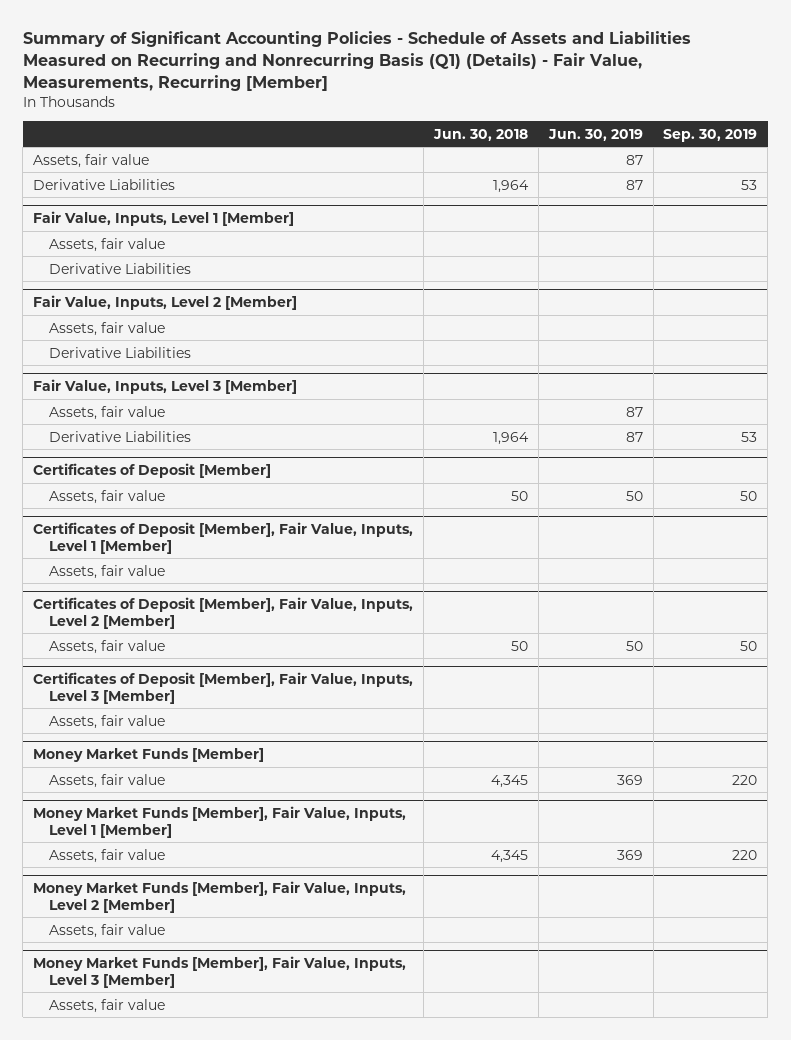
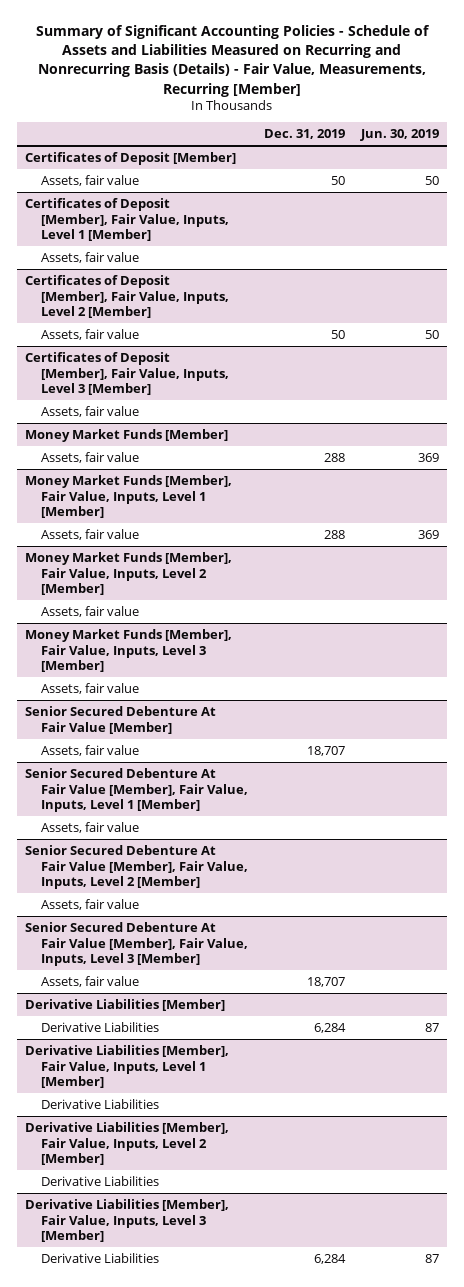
- Summary of Significant Accounting Policies - Schedule of Assets and Liabilities Measured on Recurring and Nonrecurring Basis (Q1) (Details) - Fair Value, Measurements, Recurring [Member]
+ Summary of Significant Accounting Policies - Schedule of Assets and Liabilities Measured on Recurring and Nonrecurring Basis (Details) - Fair Value, Measurements, Recurring [Member]
- | Jun. 30, 2018 | Jun. 30, 2019 | Sep. 30, 2019
+ | Dec. 31, 2019 | Jun. 30, 2019
- Assets, fair value | | 87 |
- Derivative Liabilities | 1,964 | 87 | 53
- Fair Value, Inputs, Level 1 [Member]
- Assets, fair value
- Derivative Liabilities
- Fair Value, Inputs, Level 2 [Member]
- Assets, fair value
- Derivative Liabilities
- Fair Value, Inputs, Level 3 [Member]
- Assets, fair value | | 87 |
- Derivative Liabilities | 1,964 | 87 | 53
+ Senior Secured Debenture At Fair Value [Member]
+ Assets, fair value | 18,707 |
+ Senior Secured Debenture At Fair Value [Member], Fair Value, Inputs, Level 1 [Member]
+ Assets, fair value
+ Senior Secured Debenture At Fair Value [Member], Fair Value, Inputs, Level 2 [Member]
+ Assets, fair value
+ Senior Secured Debenture At Fair Value [Member], Fair Value, Inputs, Level 3 [Member]
+ Assets, fair value | 18,707 |
+ Derivative Liabilities [Member]
+ Derivative Liabilities | 6,284 | 87
+ Derivative Liabilities [Member], Fair Value, Inputs, Level 1 [Member]
+ Derivative Liabilities
+ Derivative Liabilities [Member], Fair Value, Inputs, Level 2 [Member]
+ Derivative Liabilities
+ Derivative Liabilities [Member], Fair Value, Inputs, Level 3 [Member]
+ Derivative Liabilities | 6,284 | 87

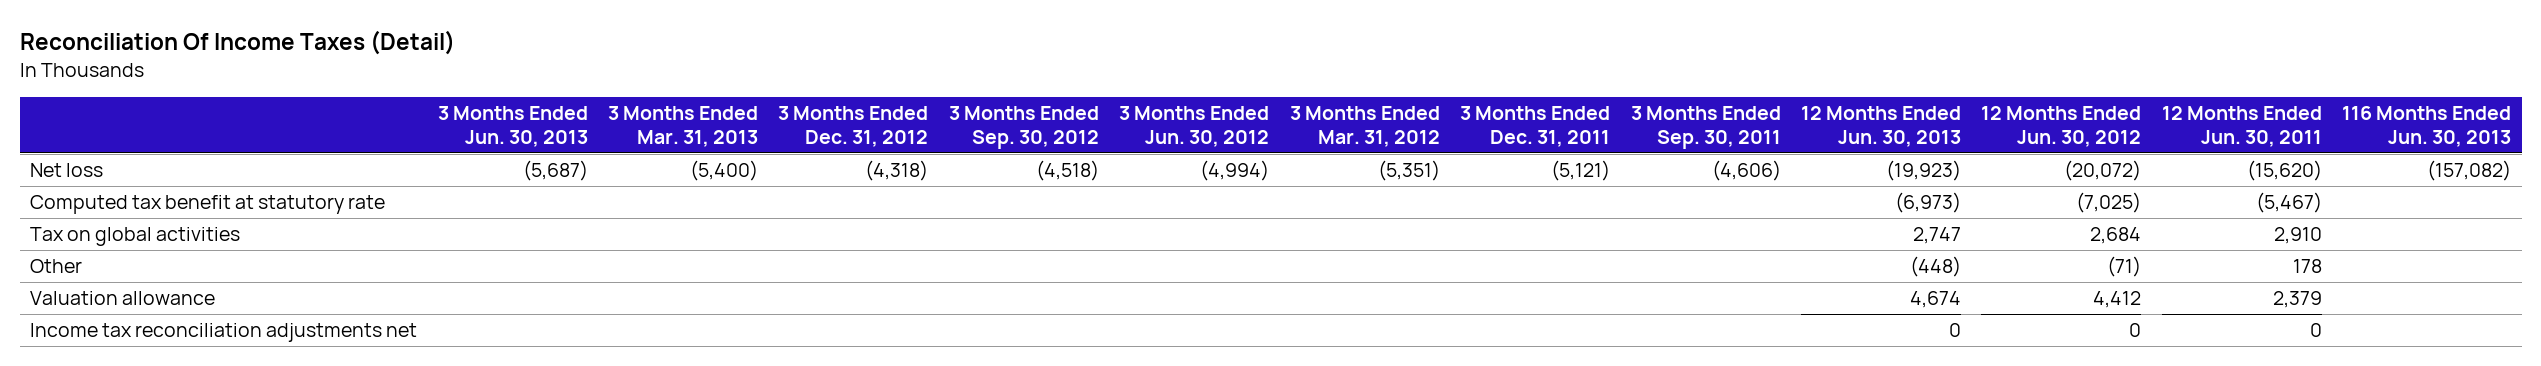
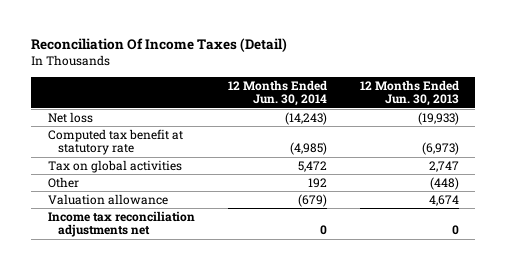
- | 3 Months Ended Jun. 30, 2013 | 3 Months Ended Mar. 31, 2013 | 3 Months Ended Dec. 31, 2012 | 3 Months Ended Sep. 30, 2012 | 3 Months Ended Jun. 30, 2012 | 3 Months Ended Mar. 31, 2012 | 3 Months Ended Dec. 31, 2011 | 3 Months Ended Sep. 30, 2011 | 12 Months Ended Jun. 30, 2013 | 12 Months Ended Jun. 30, 2012 | 12 Months Ended Jun. 30, 2011 | 116 Months Ended Jun. 30, 2013
+ | 12 Months Ended Jun. 30, 2014 | 12 Months Ended Jun. 30, 2013
- Net loss | (5,687) | (5,400) | (4,318) | (4,518) | (4,994) | (5,351) | (5,121) | (4,606) | (19,923) | (20,072) | (15,620) | (157,082)
+ Net loss | (14,243) | (19,933)

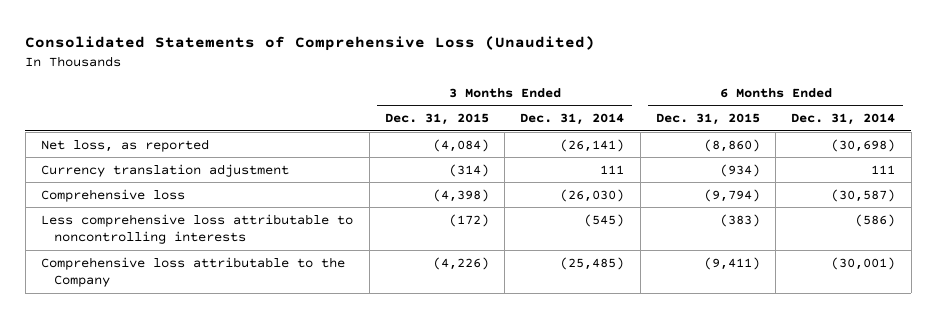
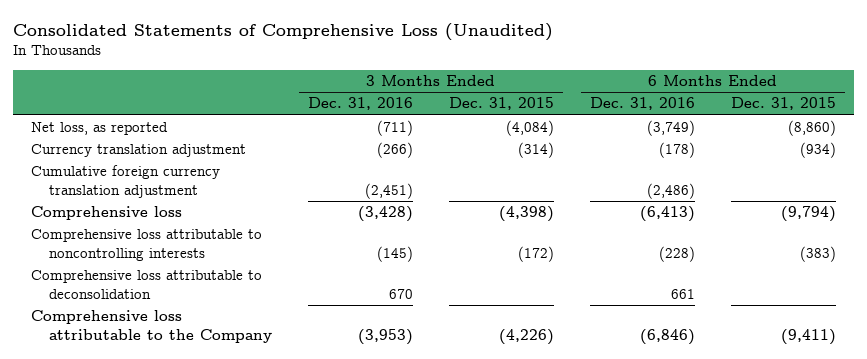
- | 3 Months Ended Dec. 31, 2015 | 3 Months Ended Dec. 31, 2014 | 6 Months Ended Dec. 31, 2015 | 6 Months Ended Dec. 31, 2014
+ | 3 Months Ended Dec. 31, 2016 | 3 Months Ended Dec. 31, 2015 | 6 Months Ended Dec. 31, 2016 | 6 Months Ended Dec. 31, 2015
+ Cumulative foreign currency translation adjustment | (2,451) | | (2,486) |
- Less comprehensive loss attributable to noncontrolling interests | (172) | (545) | (383) | (586)
+ Comprehensive loss attributable to noncontrolling interests | (145) | (172) | (228) | (383)
+ Comprehensive loss attributable to deconsolidation | 670 | | 661 |

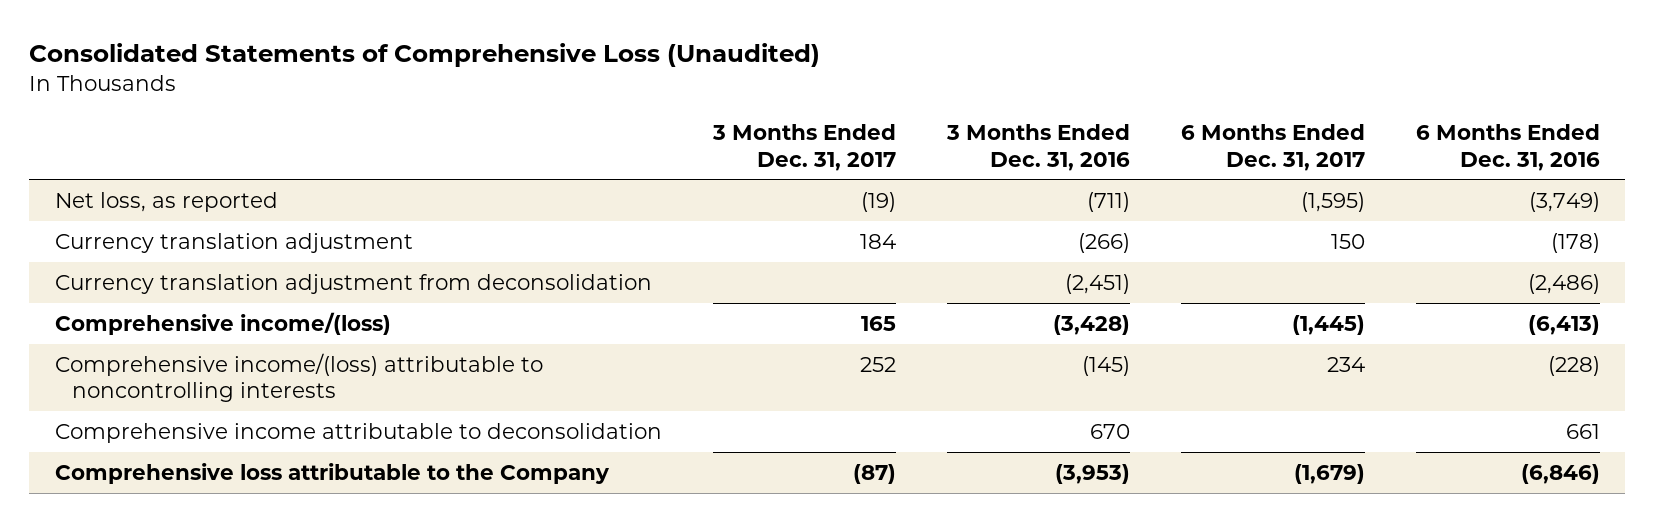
- | 3 Months Ended Dec. 31, 2016 | 3 Months Ended Dec. 31, 2015 | 6 Months Ended Dec. 31, 2016 | 6 Months Ended Dec. 31, 2015
+ | 3 Months Ended Dec. 31, 2017 | 3 Months Ended Dec. 31, 2016 | 6 Months Ended Dec. 31, 2017 | 6 Months Ended Dec. 31, 2016
- Cumulative foreign currency translation adjustment | (2,451) | | (2,486) |
- Comprehensive loss | (3,428) | (4,398) | (6,413) | (9,794)
- Comprehensive loss attributable to noncontrolling interests | (145) | (172) | (228) | (383)
- Comprehensive loss attributable to deconsolidation | 670 | | 661 |
+ Currency translation adjustment from deconsolidation | | (2,451) | | (2,486)
+ Comprehensive income/(loss) | 165 | (3,428) | (1,445) | (6,413)
+ Comprehensive income/(loss) attributable to noncontrolling interests | 252 | (145) | 234 | (228)
+ Comprehensive income attributable to deconsolidation | | 670 | | 661

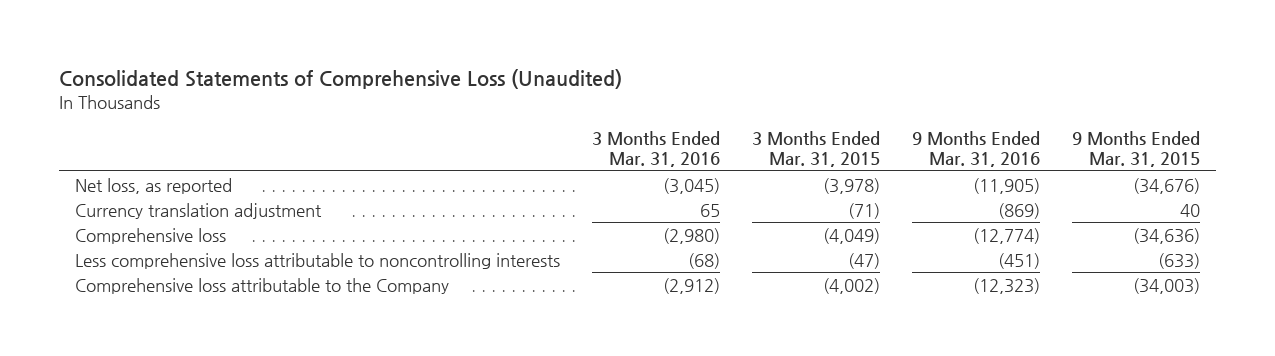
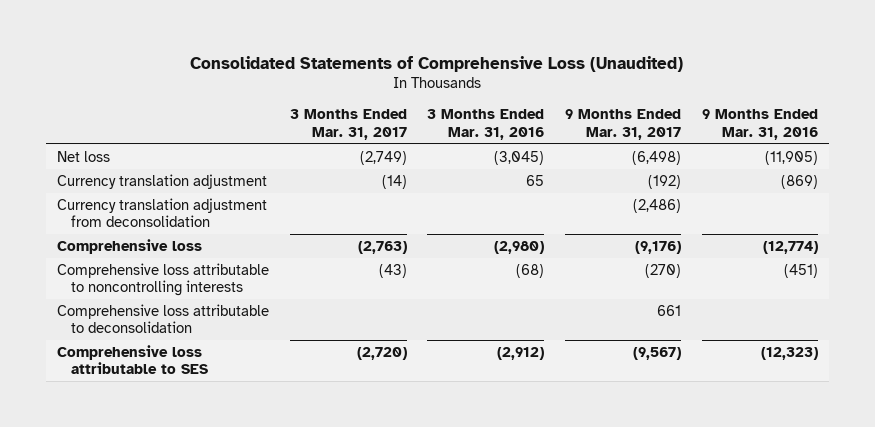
- | 3 Months Ended Mar. 31, 2016 | 3 Months Ended Mar. 31, 2015 | 9 Months Ended Mar. 31, 2016 | 9 Months Ended Mar. 31, 2015
+ | 3 Months Ended Mar. 31, 2017 | 3 Months Ended Mar. 31, 2016 | 9 Months Ended Mar. 31, 2017 | 9 Months Ended Mar. 31, 2016
- Net loss, as reported | (3,045) | (3,978) | (11,905) | (34,676)
+ Net loss | (2,749) | (3,045) | (6,498) | (11,905)
+ Currency translation adjustment from deconsolidation | | | (2,486) |
- Less comprehensive loss attributable to noncontrolling interests | (68) | (47) | (451) | (633)
- Comprehensive loss attributable to the Company | (2,912) | (4,002) | (12,323) | (34,003)
+ Comprehensive loss attributable to noncontrolling interests | (43) | (68) | (270) | (451)
+ Comprehensive loss attributable to deconsolidation | | | 661 |
+ Comprehensive loss attributable to SES | (2,720) | (2,912) | (9,567) | (12,323)

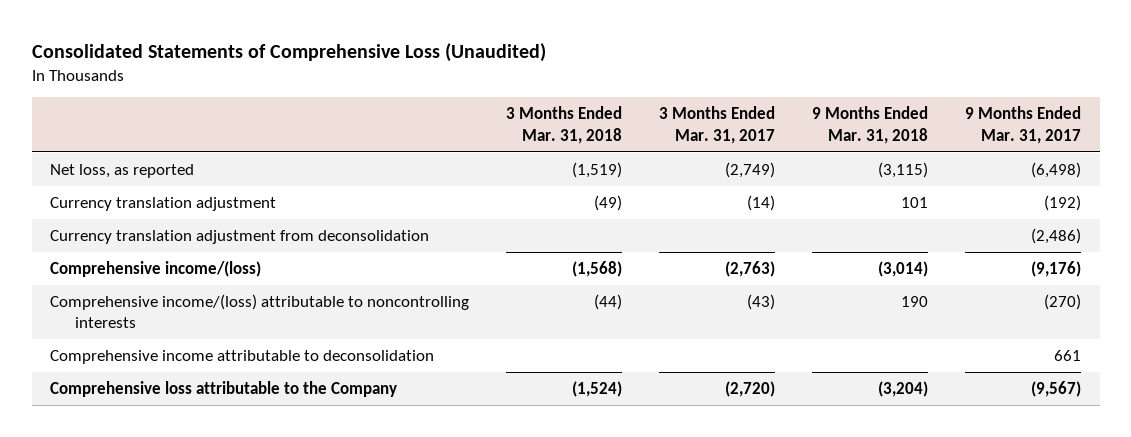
- | 3 Months Ended Mar. 31, 2017 | 3 Months Ended Mar. 31, 2016 | 9 Months Ended Mar. 31, 2017 | 9 Months Ended Mar. 31, 2016
+ | 3 Months Ended Mar. 31, 2018 | 3 Months Ended Mar. 31, 2017 | 9 Months Ended Mar. 31, 2018 | 9 Months Ended Mar. 31, 2017
- Net loss | (2,749) | (3,045) | (6,498) | (11,905)
+ Net loss, as reported | (1,519) | (2,749) | (3,115) | (6,498)
- Comprehensive loss | (2,763) | (2,980) | (9,176) | (12,774)
- Comprehensive loss attributable to noncontrolling interests | (43) | (68) | (270) | (451)
- Comprehensive loss attributable to deconsolidation | | | 661 |
- Comprehensive loss attributable to SES | (2,720) | (2,912) | (9,567) | (12,323)
+ Comprehensive income/(loss) | (1,568) | (2,763) | (3,014) | (9,176)
+ Comprehensive income/(loss) attributable to noncontrolling interests | (44) | (43) | 190 | (270)
+ Comprehensive income attributable to deconsolidation | | | | 661
+ Comprehensive loss attributable to the Company | (1,524) | (2,720) | (3,204) | (9,567)

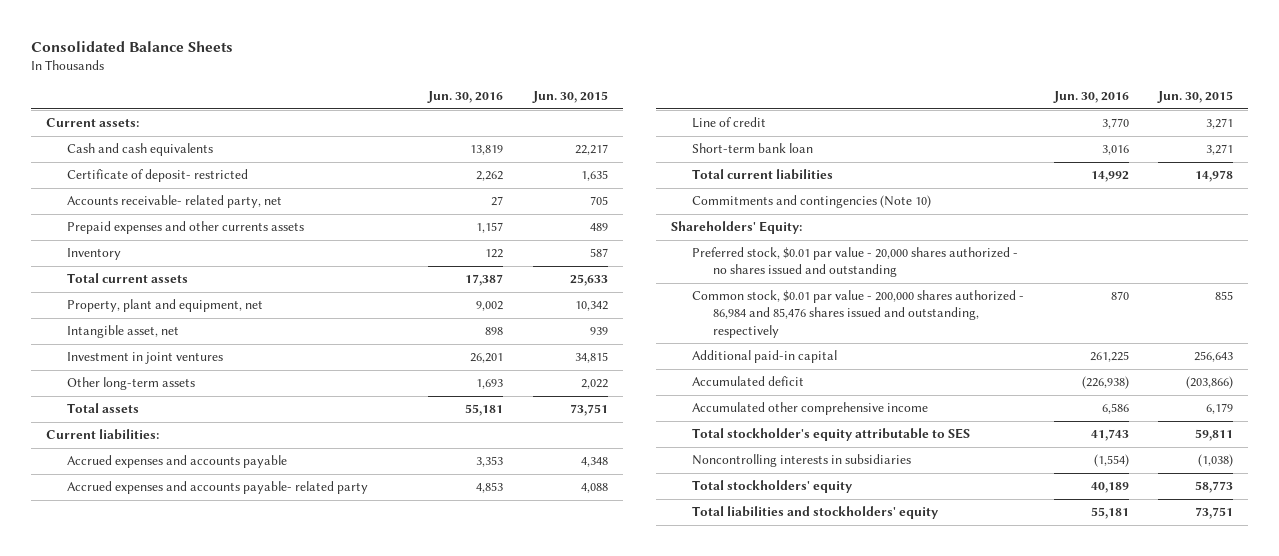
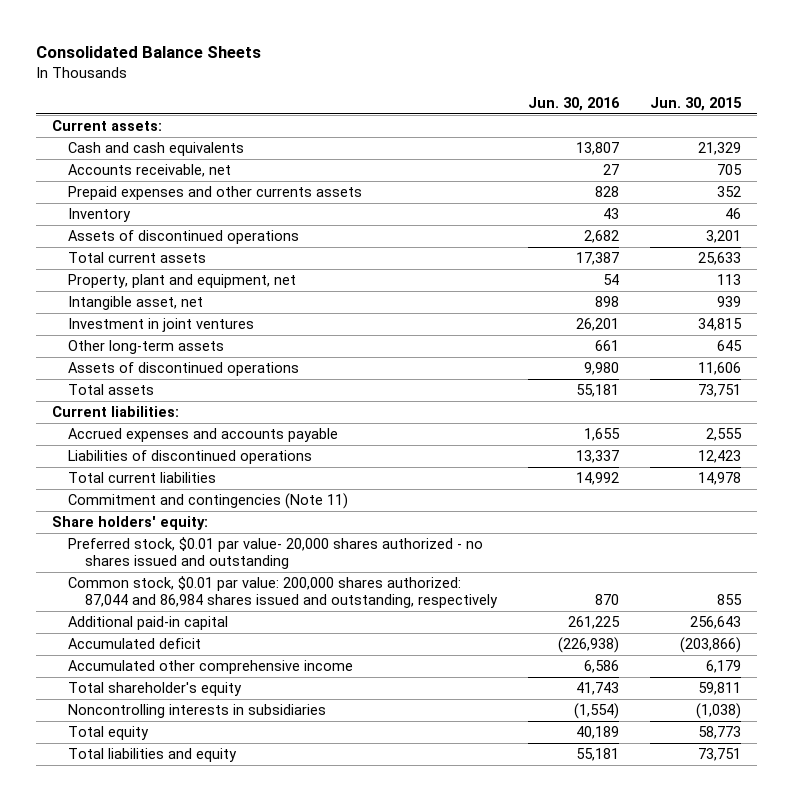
- Cash and cash equivalents | 13,819 | 22,217
- Certificate of deposit- restricted | 2,262 | 1,635
- Accounts receivable- related party, net | 27 | 705
- Prepaid expenses and other currents assets | 1,157 | 489
- Inventory | 122 | 587
+ Cash and cash equivalents | 13,807 | 21,329
+ Accounts receivable, net | 27 | 705
+ Prepaid expenses and other currents assets | 828 | 352
+ Inventory | 43 | 46
+ Assets of discontinued operations | 2,682 | 3,201
- Property, plant and equipment, net | 9,002 | 10,342
+ Property, plant and equipment, net | 54 | 113
- Other long-term assets | 1,693 | 2,022
+ Other long-term assets | 661 | 645
+ Assets of discontinued operations | 9,980 | 11,606
- Accrued expenses and accounts payable | 3,353 | 4,348
- Accrued expenses and accounts payable- related party | 4,853 | 4,088
- Line of credit | 3,770 | 3,271
- Short-term bank loan | 3,016 | 3,271
+ Accrued expenses and accounts payable | 1,655 | 2,555
+ Liabilities of discontinued operations | 13,337 | 12,423
- Commitments and contingencies (Note 10)
- Shareholders' Equity:
- Preferred stock, $0.01 par value - 20,000 shares authorized - no shares issued and outstanding
- Common stock, $0.01 par value - 200,000 shares authorized - 86,984 and 85,476 shares issued and outstanding, respectively | 870 | 855
+ Commitment and contingencies (Note 11)
+ Share holders' equity:
+ Preferred stock, $0.01 par value- 20,000 shares authorized - no shares issued and outstanding
+ Common stock, $0.01 par value: 200,000 shares authorized: 87,044 and 86,984 shares issued and outstanding, respectively | 870 | 855
- Total stockholder's equity attributable to SES | 41,743 | 59,811
+ Total shareholder's equity | 41,743 | 59,811
- Total stockholders' equity | 40,189 | 58,773
- Total liabilities and stockholders' equity | 55,181 | 73,751
+ Total equity | 40,189 | 58,773
+ Total liabilities and equity | 55,181 | 73,751

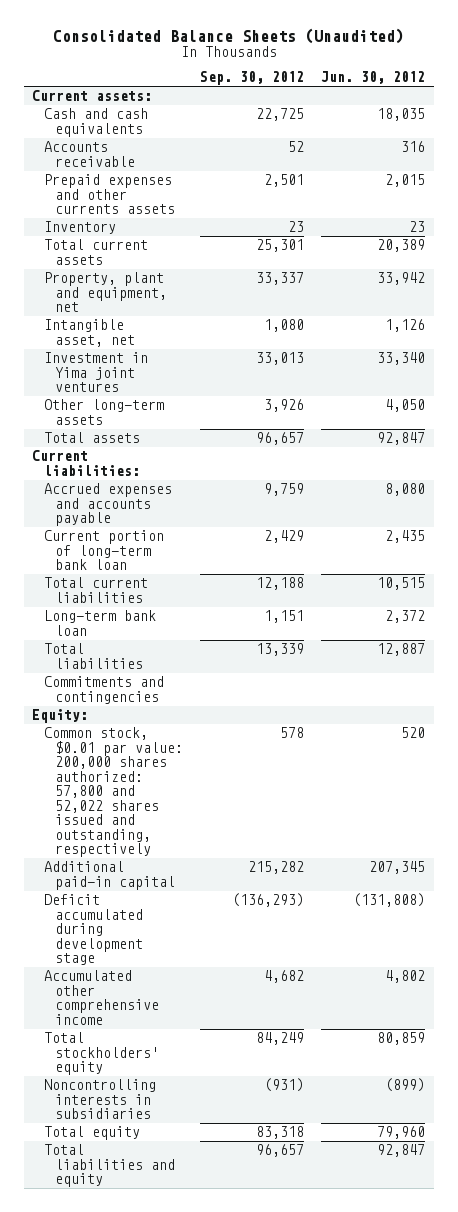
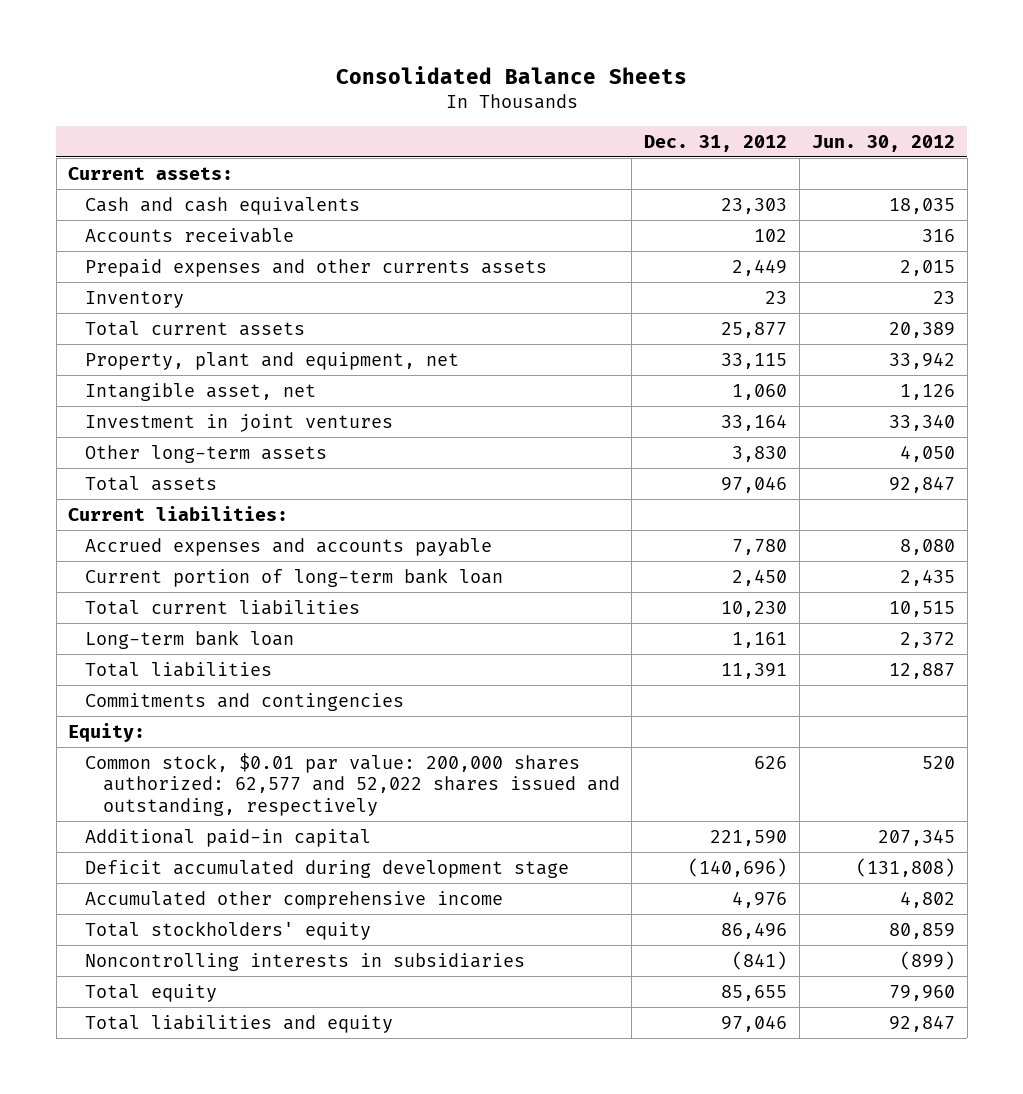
- Consolidated Balance Sheets (Unaudited)
+ Consolidated Balance Sheets
- | Sep. 30, 2012 | Jun. 30, 2012
+ | Dec. 31, 2012 | Jun. 30, 2012
- Investment in Yima joint ventures | 33,013 | 33,340
+ Investment in joint ventures | 33,164 | 33,340
- Common stock, $0.01 par value: 200,000 shares authorized: 57,800 and 52,022 shares issued and outstanding, respectively | 578 | 520
+ Common stock, $0.01 par value: 200,000 shares authorized: 62,577 and 52,022 shares issued and outstanding, respectively | 626 | 520

